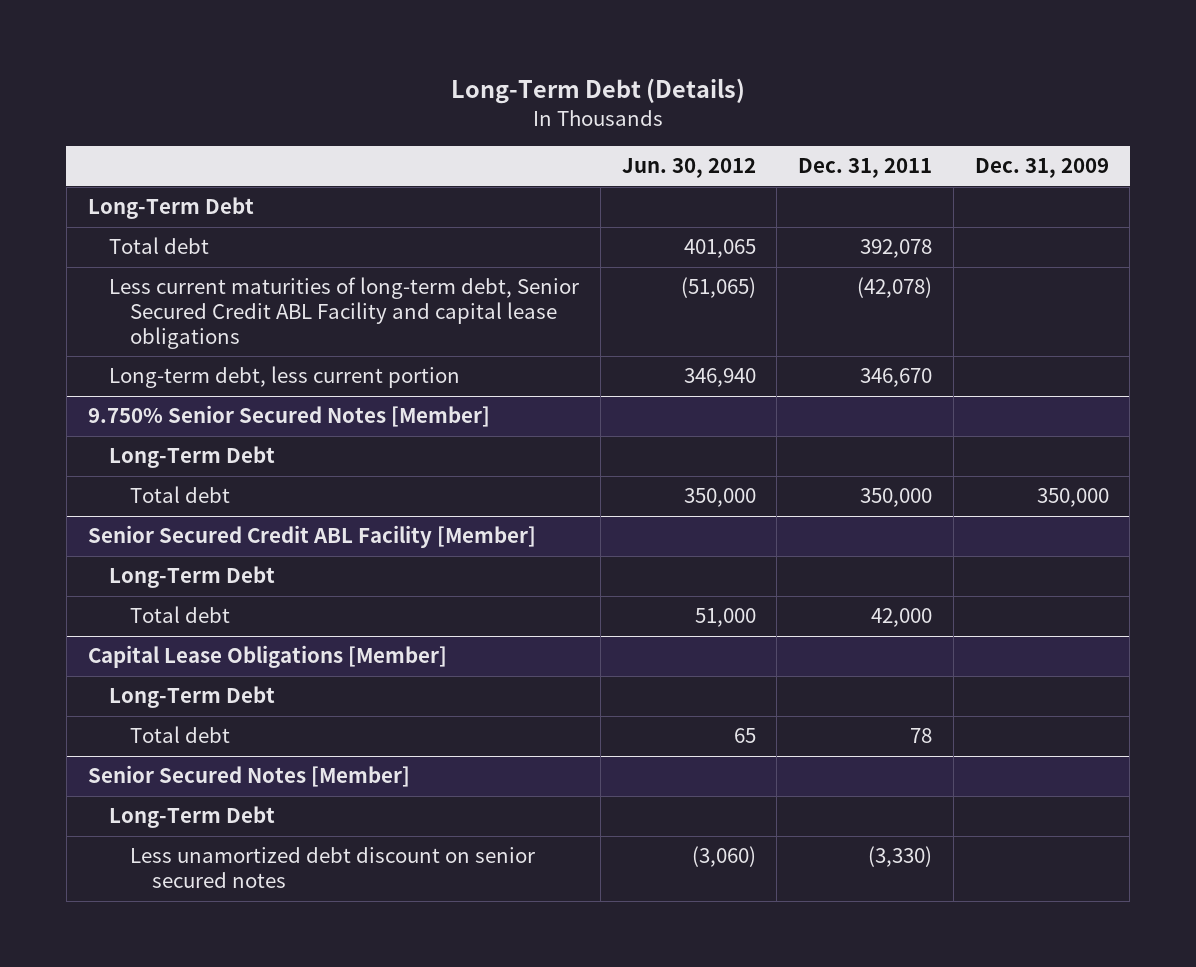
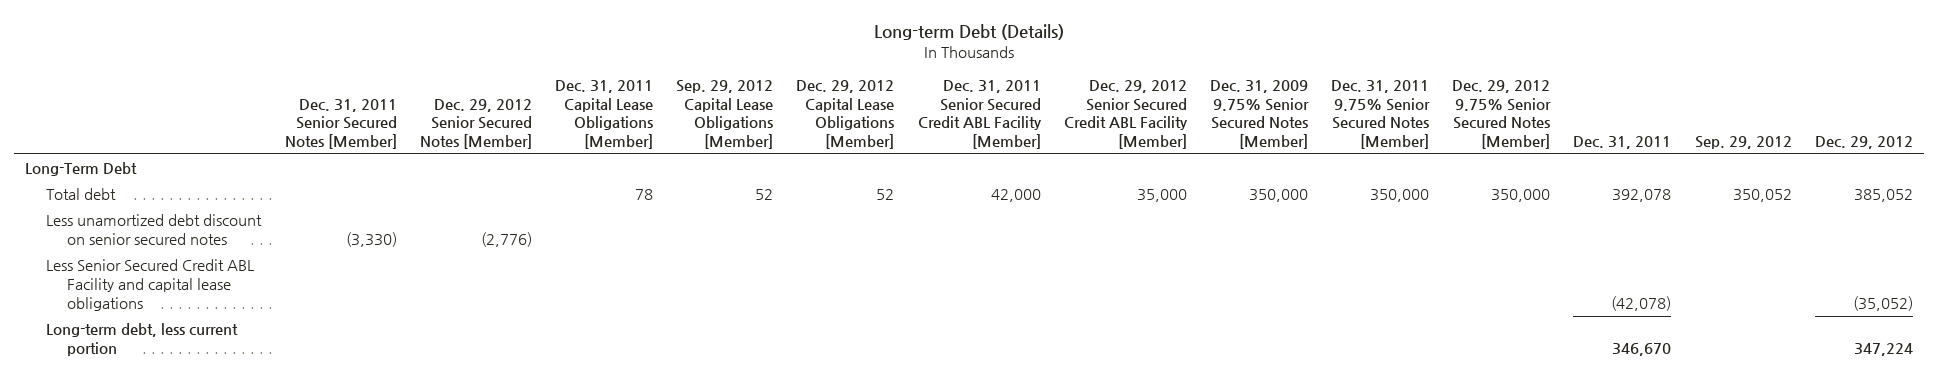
- Long-Term Debt (Details)
+ Long-term Debt (Details)
- | Jun. 30, 2012 | Dec. 31, 2011 | Dec. 31, 2009
+ | Dec. 31, 2011 Senior Secured Notes [Member] | Dec. 29, 2012 Senior Secured Notes [Member] | Dec. 31, 2011 Capital Lease Obligations [Member] | Sep. 29, 2012 Capital Lease Obligations [Member] | Dec. 29, 2012 Capital Lease Obligations [Member] | Dec. 31, 2011 Senior Secured Credit ABL Facility [Member] | Dec. 29, 2012 Senior Secured Credit ABL Facility [Member] | Dec. 31, 2009 9.75% Senior Secured Notes [Member] | Dec. 31, 2011 9.75% Senior Secured Notes [Member] | Dec. 29, 2012 9.75% Senior Secured Notes [Member] | Dec. 31, 2011 | Sep. 29, 2012 | Dec. 29, 2012
- Less current maturities of long-term debt, Senior Secured Credit ABL Facility and capital lease obligations | (51,065) | (42,078) |
+ Less unamortized debt discount on senior secured notes | (3,330) | (2,776) | | | | | | | | | | |
+ Less Senior Secured Credit ABL Facility and capital lease obligations | | | | | | | | | | | (42,078) | | (35,052)
- 9.750% Senior Secured Notes [Member]
- Long-Term Debt
- Total debt | 350,000 | 350,000 | 350,000
- Senior Secured Credit ABL Facility [Member]
- Long-Term Debt
- Total debt | 51,000 | 42,000 |
- Capital Lease Obligations [Member]
- Long-Term Debt
- Total debt | 65 | 78 |
- Senior Secured Notes [Member]
- Long-Term Debt
- Less unamortized debt discount on senior secured notes | (3,060) | (3,330) |

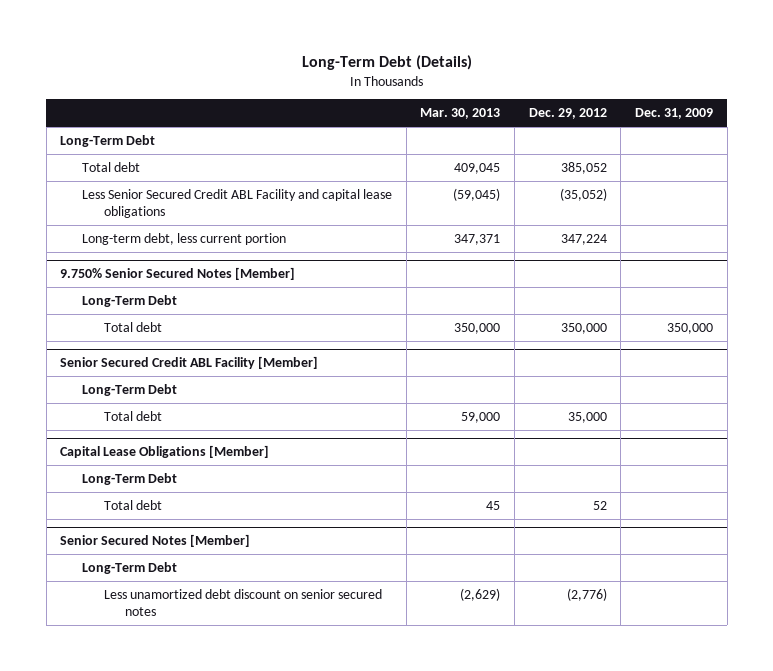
- Long-term Debt (Details)
+ Long-Term Debt (Details)
- | Dec. 31, 2011 Senior Secured Notes [Member] | Dec. 29, 2012 Senior Secured Notes [Member] | Dec. 31, 2011 Capital Lease Obligations [Member] | Sep. 29, 2012 Capital Lease Obligations [Member] | Dec. 29, 2012 Capital Lease Obligations [Member] | Dec. 31, 2011 Senior Secured Credit ABL Facility [Member] | Dec. 29, 2012 Senior Secured Credit ABL Facility [Member] | Dec. 31, 2009 9.75% Senior Secured Notes [Member] | Dec. 31, 2011 9.75% Senior Secured Notes [Member] | Dec. 29, 2012 9.75% Senior Secured Notes [Member] | Dec. 31, 2011 | Sep. 29, 2012 | Dec. 29, 2012
+ | Mar. 30, 2013 | Dec. 29, 2012 | Dec. 31, 2009
- Less unamortized debt discount on senior secured notes | (3,330) | (2,776) | | | | | | | | | | |
+ 9.750% Senior Secured Notes [Member]
+ Long-Term Debt
+ Total debt | 350,000 | 350,000 | 350,000
+ Senior Secured Credit ABL Facility [Member]
+ Long-Term Debt
+ Total debt | 59,000 | 35,000 |
+ Capital Lease Obligations [Member]
+ Long-Term Debt
+ Total debt | 45 | 52 |
+ Senior Secured Notes [Member]
+ Long-Term Debt
+ Less unamortized debt discount on senior secured notes | (2,629) | (2,776) |

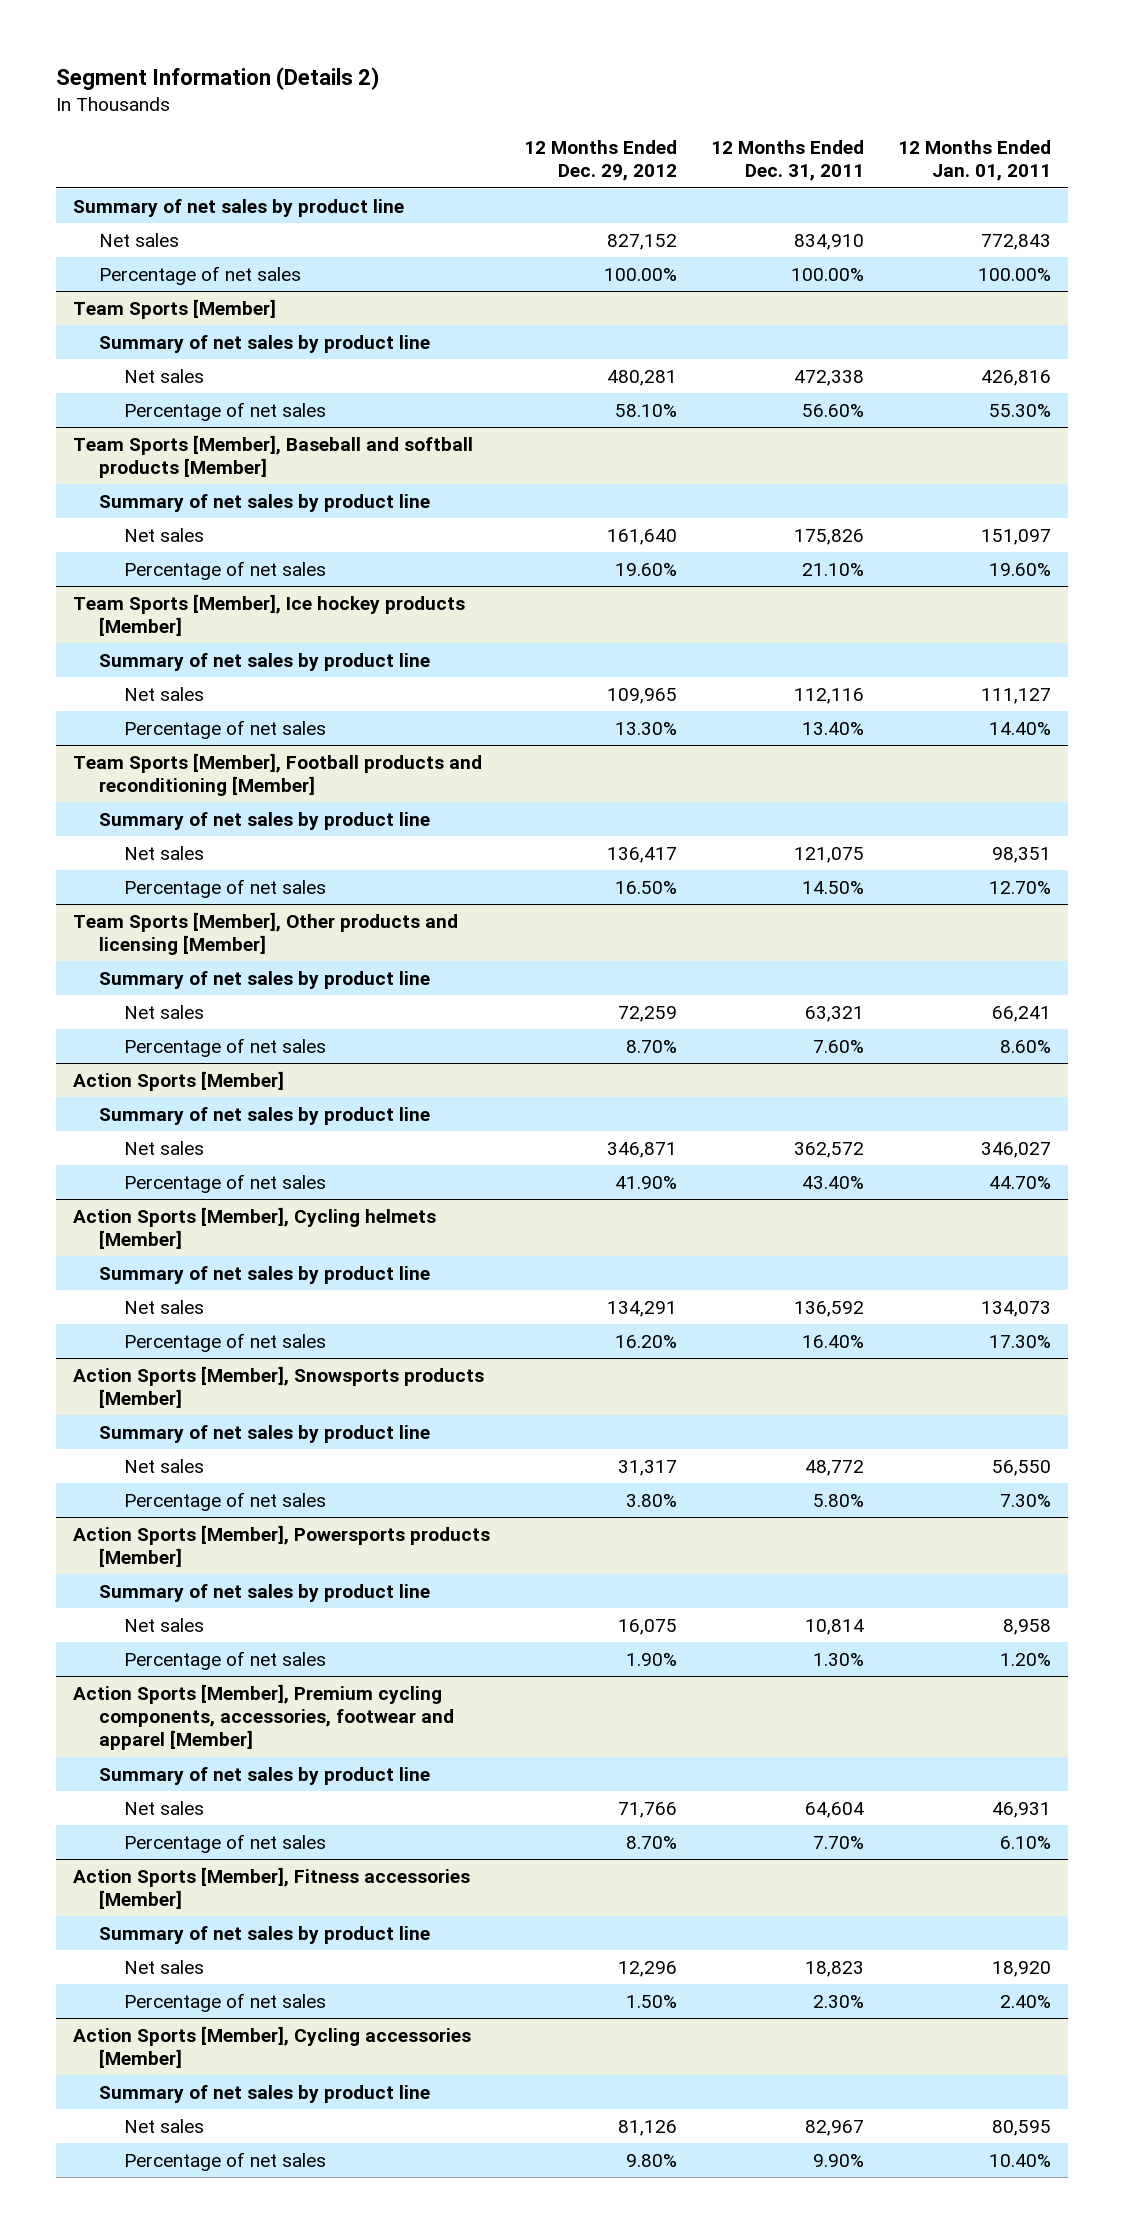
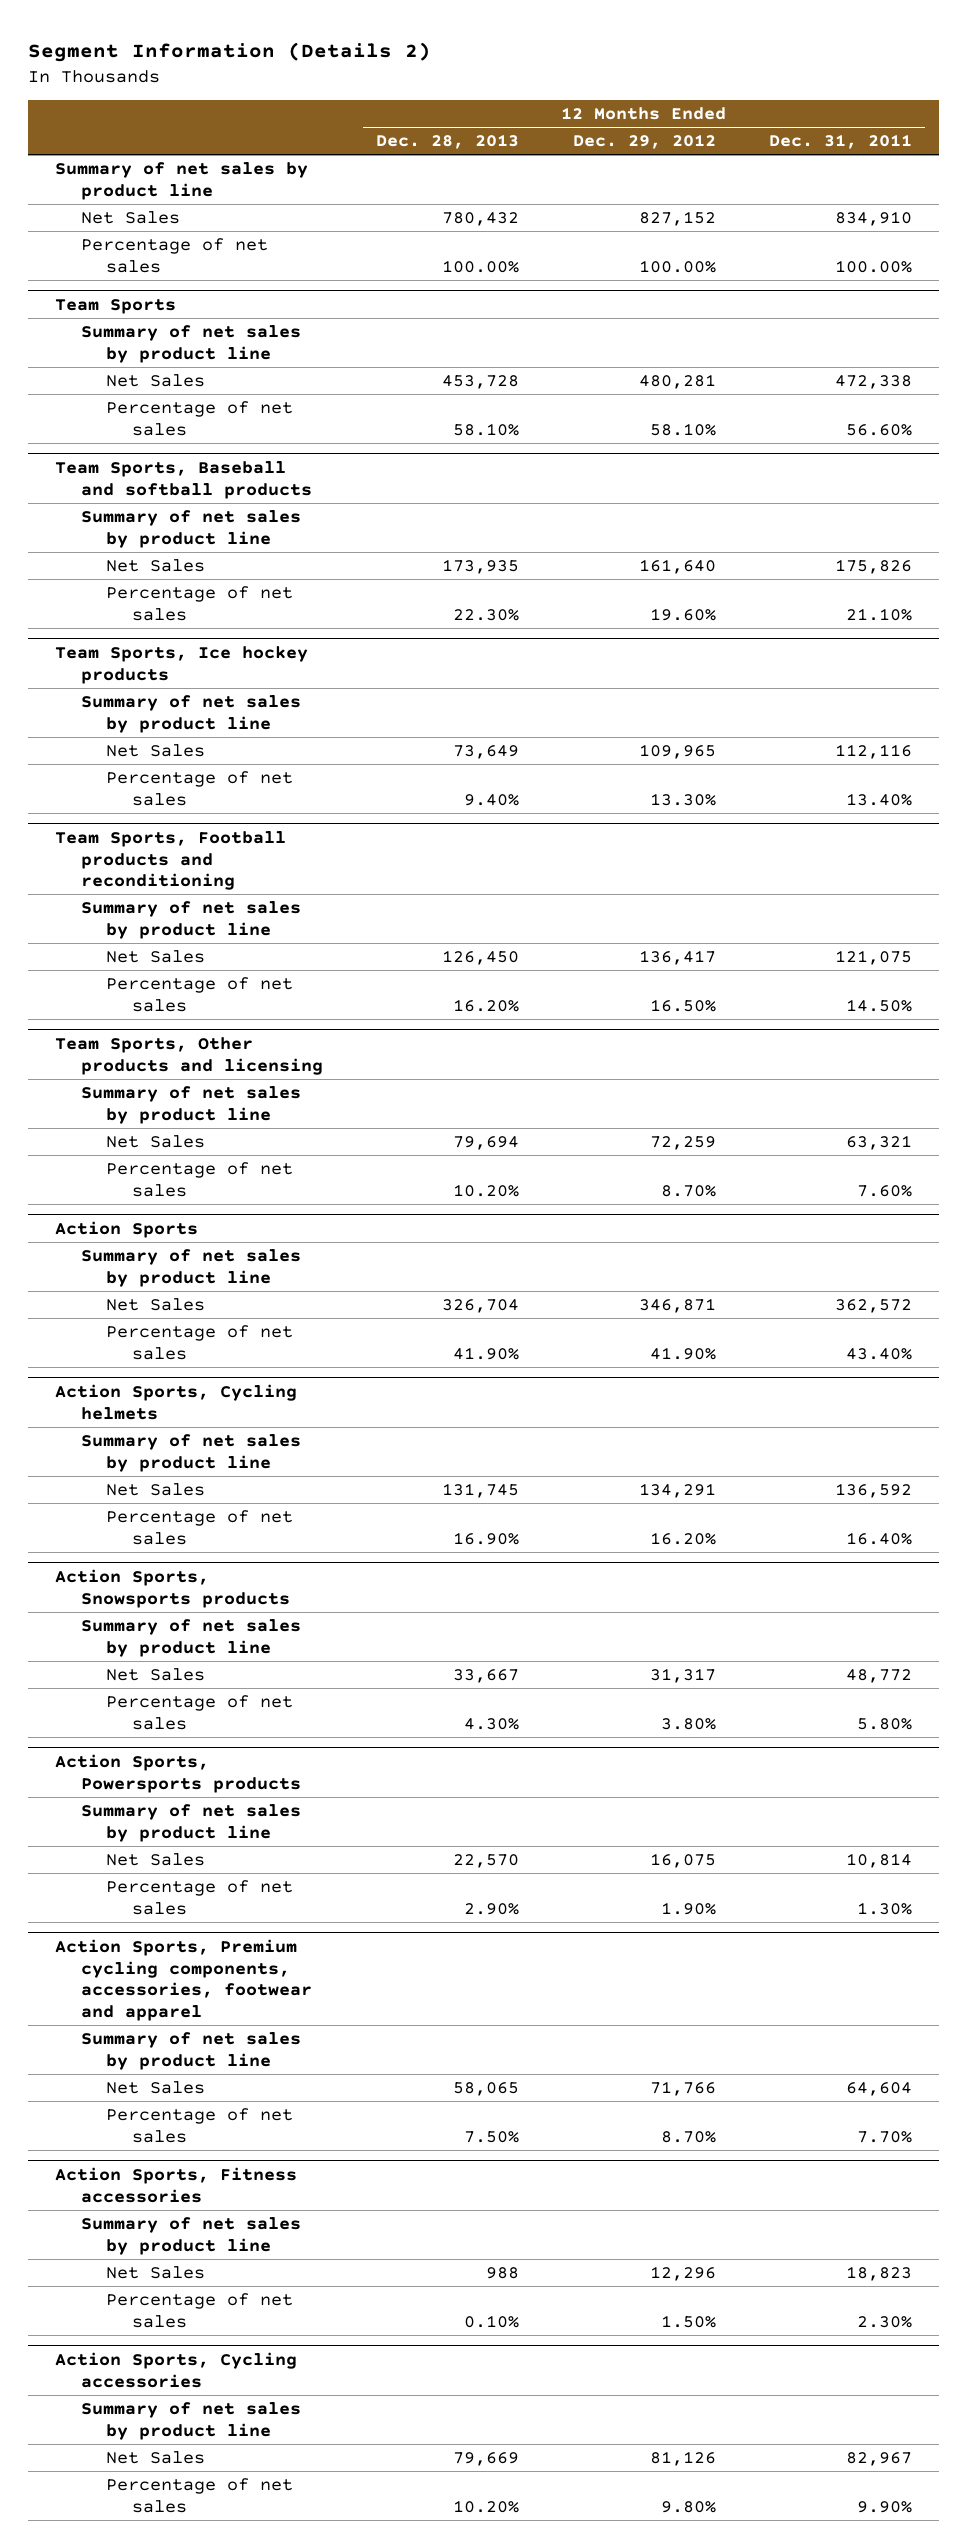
- | 12 Months Ended Dec. 29, 2012 | 12 Months Ended Dec. 31, 2011 | 12 Months Ended Jan. 01, 2011
+ | 12 Months Ended Dec. 28, 2013 | 12 Months Ended Dec. 29, 2012 | 12 Months Ended Dec. 31, 2011
- Net sales | 827,152 | 834,910 | 772,843
+ Net Sales | 780,432 | 827,152 | 834,910
- Team Sports [Member]
+ Team Sports
- Net sales | 480,281 | 472,338 | 426,816
+ Net Sales | 453,728 | 480,281 | 472,338
- Team Sports [Member], Baseball and softball products [Member]
+ Team Sports, Baseball and softball products
- Net sales | 161,640 | 175,826 | 151,097
+ Net Sales | 173,935 | 161,640 | 175,826
- Team Sports [Member], Ice hockey products [Member]
+ Team Sports, Ice hockey products
- Net sales | 109,965 | 112,116 | 111,127
+ Net Sales | 73,649 | 109,965 | 112,116
- Team Sports [Member], Football products and reconditioning [Member]
+ Team Sports, Football products and reconditioning
- Net sales | 136,417 | 121,075 | 98,351
+ Net Sales | 126,450 | 136,417 | 121,075
- Team Sports [Member], Other products and licensing [Member]
+ Team Sports, Other products and licensing
- Net sales | 72,259 | 63,321 | 66,241
+ Net Sales | 79,694 | 72,259 | 63,321
- Action Sports [Member]
+ Action Sports
- Net sales | 346,871 | 362,572 | 346,027
+ Net Sales | 326,704 | 346,871 | 362,572
- Action Sports [Member], Cycling helmets [Member]
+ Action Sports, Cycling helmets
- Net sales | 134,291 | 136,592 | 134,073
+ Net Sales | 131,745 | 134,291 | 136,592
- Action Sports [Member], Snowsports products [Member]
+ Action Sports, Snowsports products
- Net sales | 31,317 | 48,772 | 56,550
+ Net Sales | 33,667 | 31,317 | 48,772
- Action Sports [Member], Powersports products [Member]
+ Action Sports, Powersports products
- Net sales | 16,075 | 10,814 | 8,958
+ Net Sales | 22,570 | 16,075 | 10,814
- Action Sports [Member], Premium cycling components, accessories, footwear and apparel [Member]
+ Action Sports, Premium cycling components, accessories, footwear and apparel
- Net sales | 71,766 | 64,604 | 46,931
+ Net Sales | 58,065 | 71,766 | 64,604
- Action Sports [Member], Fitness accessories [Member]
+ Action Sports, Fitness accessories
- Net sales | 12,296 | 18,823 | 18,920
+ Net Sales | 988 | 12,296 | 18,823
- Action Sports [Member], Cycling accessories [Member]
+ Action Sports, Cycling accessories
- Net sales | 81,126 | 82,967 | 80,595
+ Net Sales | 79,669 | 81,126 | 82,967

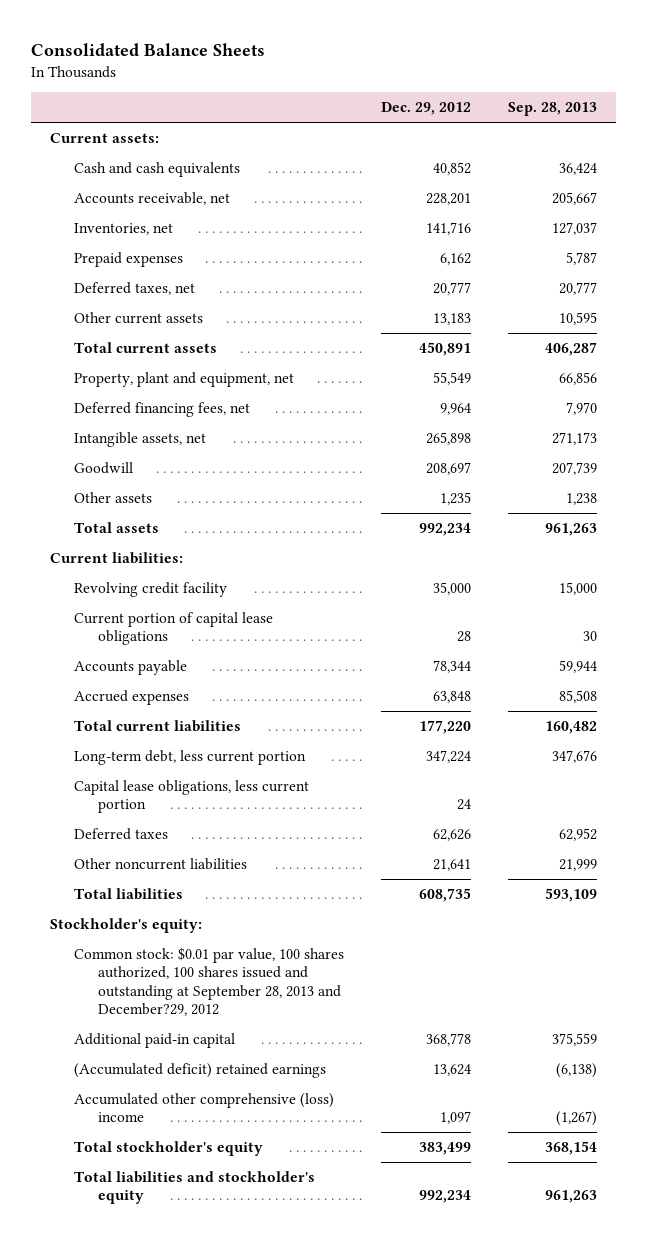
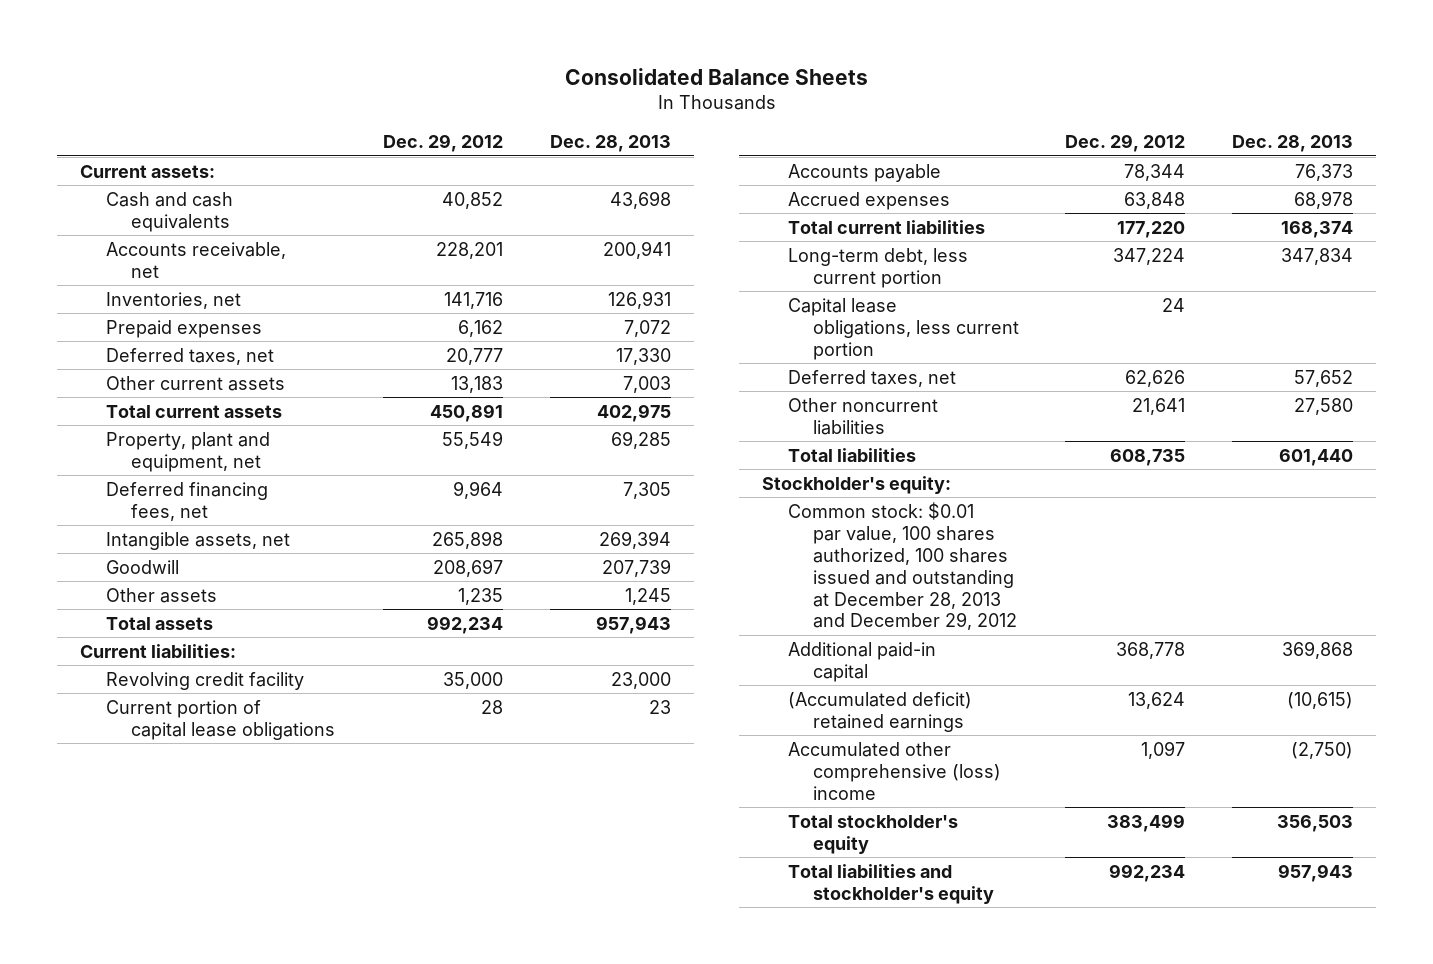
- | Dec. 29, 2012 | Sep. 28, 2013
+ | Dec. 29, 2012 | Dec. 28, 2013
- Deferred taxes | 62,626 | 62,952
+ Deferred taxes, net | 62,626 | 57,652
- Common stock: $0.01 par value, 100 shares authorized, 100 shares issued and outstanding at September 28, 2013 and December?29, 2012
+ Common stock: $0.01 par value, 100 shares authorized, 100 shares issued and outstanding at December 28, 2013 and December 29, 2012

